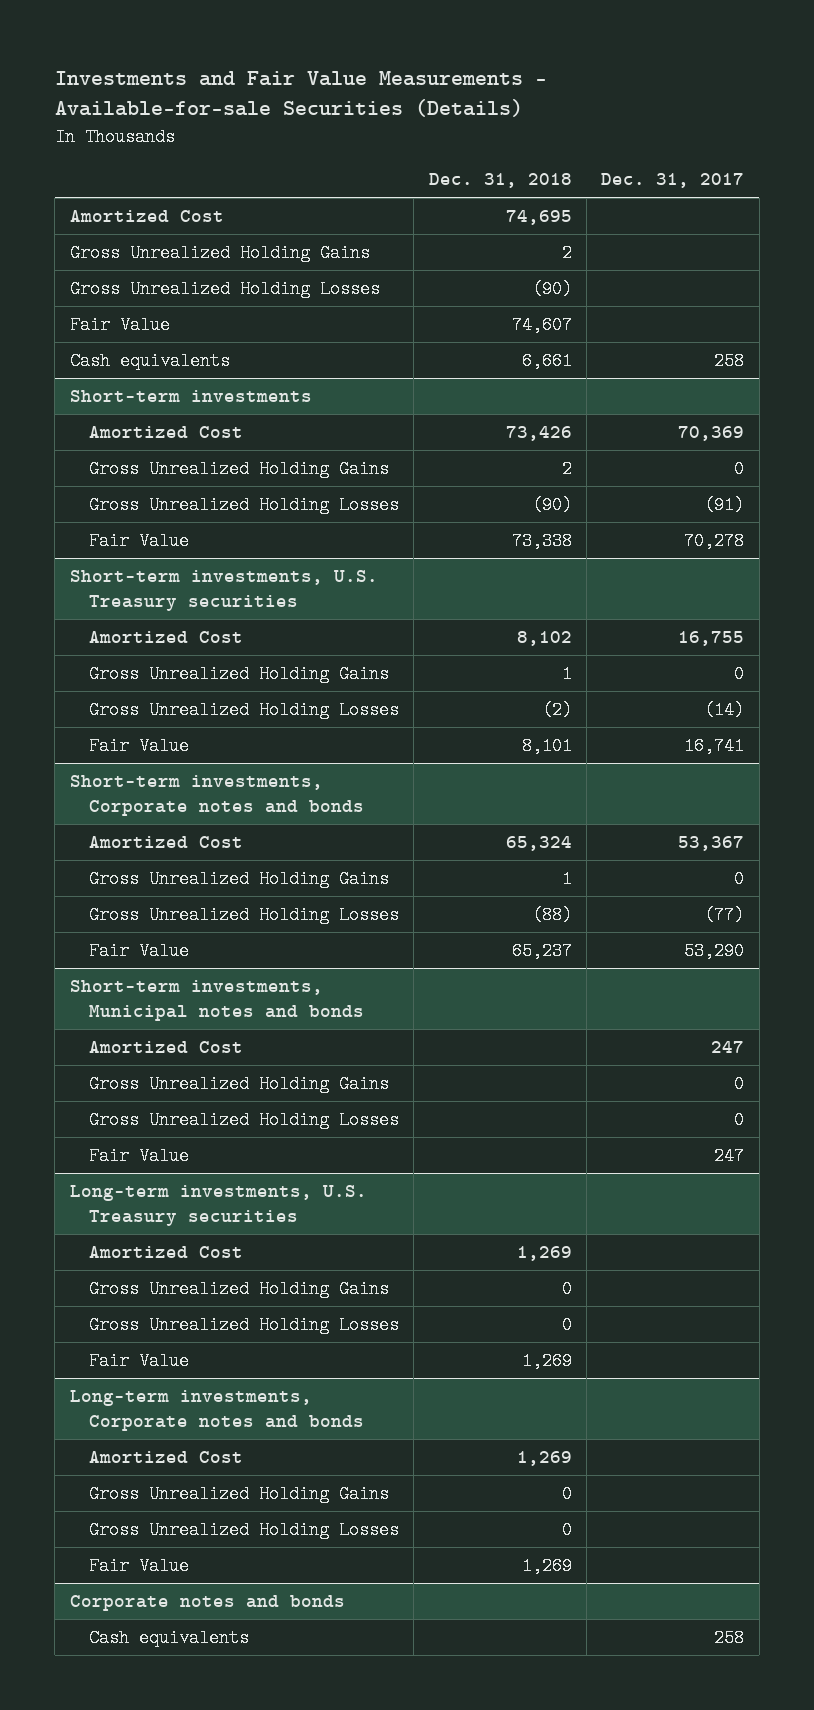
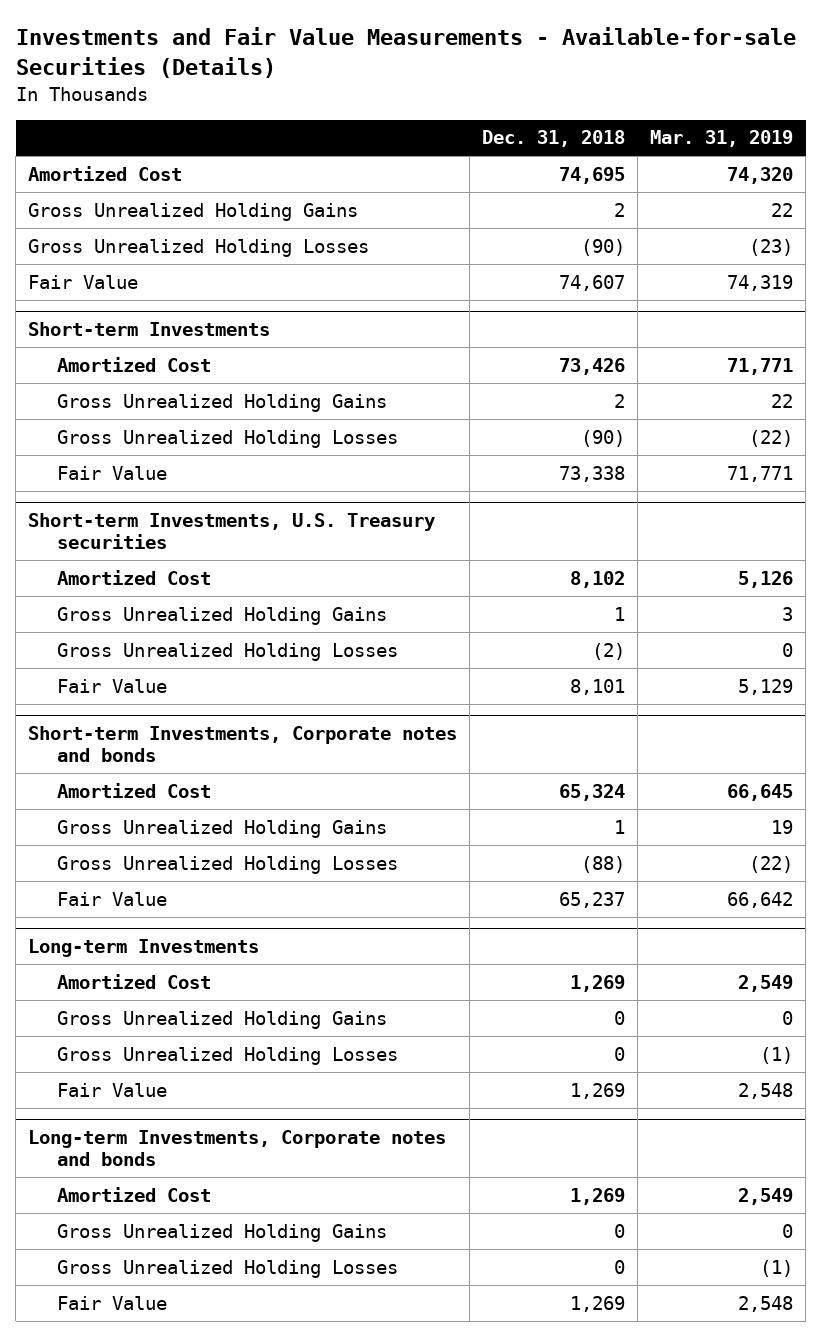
- | Dec. 31, 2018 | Dec. 31, 2017
+ | Dec. 31, 2018 | Mar. 31, 2019
- Cash equivalents | 6,661 | 258
- Short-term investments
+ Short-term Investments
- Short-term investments, U.S. Treasury securities
+ Short-term Investments, U.S. Treasury securities
- Short-term investments, Corporate notes and bonds
+ Short-term Investments, Corporate notes and bonds
- Short-term investments, Municipal notes and bonds
- Amortized Cost | | 247
- Gross Unrealized Holding Gains | | 0
- Gross Unrealized Holding Losses | | 0
- Fair Value | | 247
- Long-term investments, U.S. Treasury securities
+ Long-term Investments
- Long-term investments, Corporate notes and bonds
+ Long-term Investments, Corporate notes and bonds
- Corporate notes and bonds
- Cash equivalents | | 258

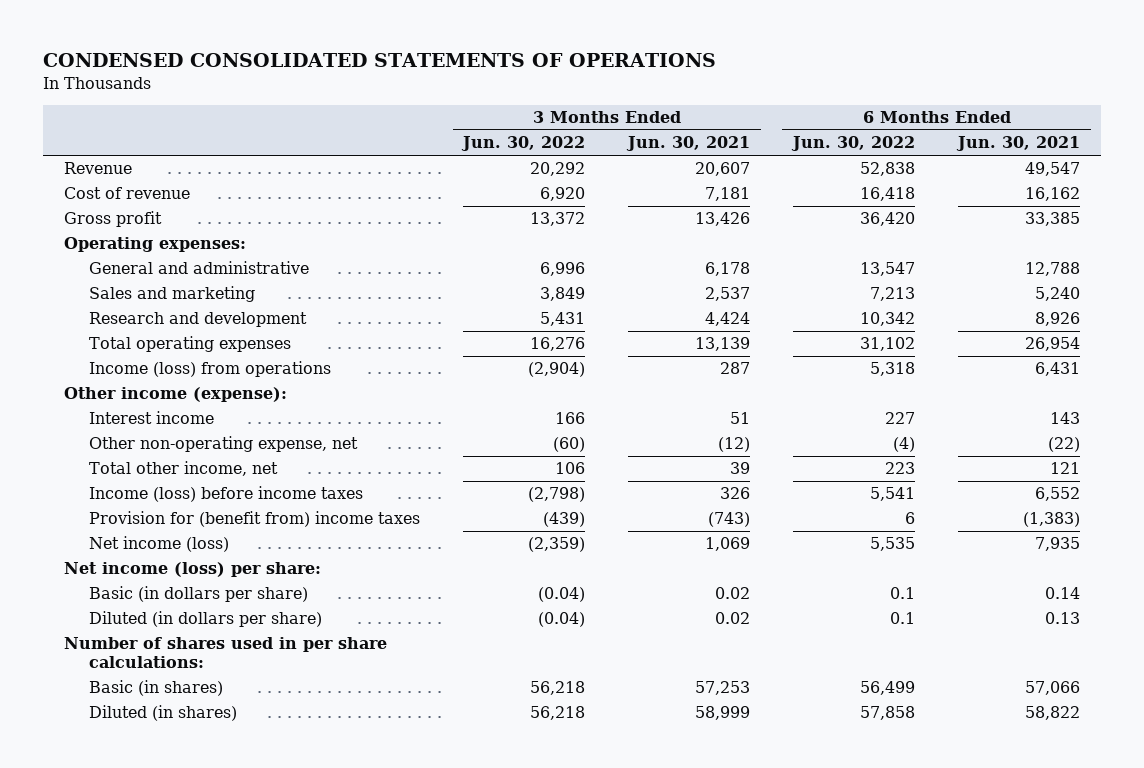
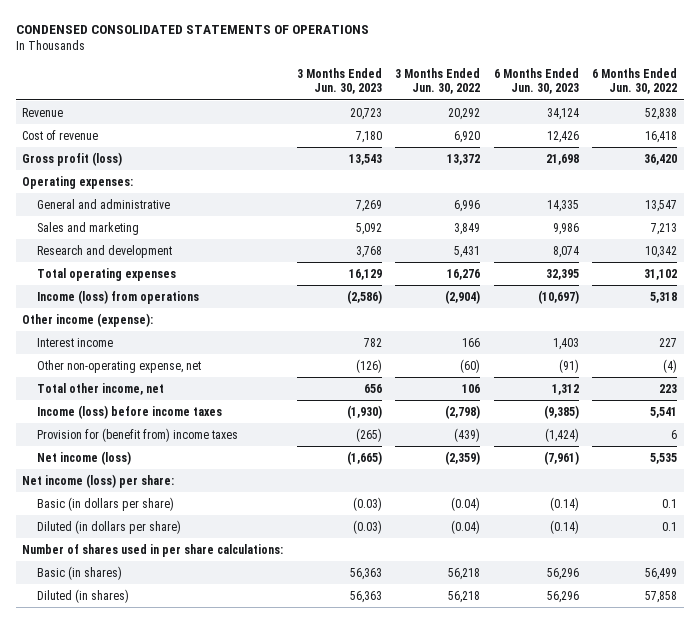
- | 3 Months Ended Jun. 30, 2022 | 3 Months Ended Jun. 30, 2021 | 6 Months Ended Jun. 30, 2022 | 6 Months Ended Jun. 30, 2021
+ | 3 Months Ended Jun. 30, 2023 | 3 Months Ended Jun. 30, 2022 | 6 Months Ended Jun. 30, 2023 | 6 Months Ended Jun. 30, 2022
- Gross profit | 13,372 | 13,426 | 36,420 | 33,385
+ Gross profit (loss) | 13,543 | 13,372 | 21,698 | 36,420

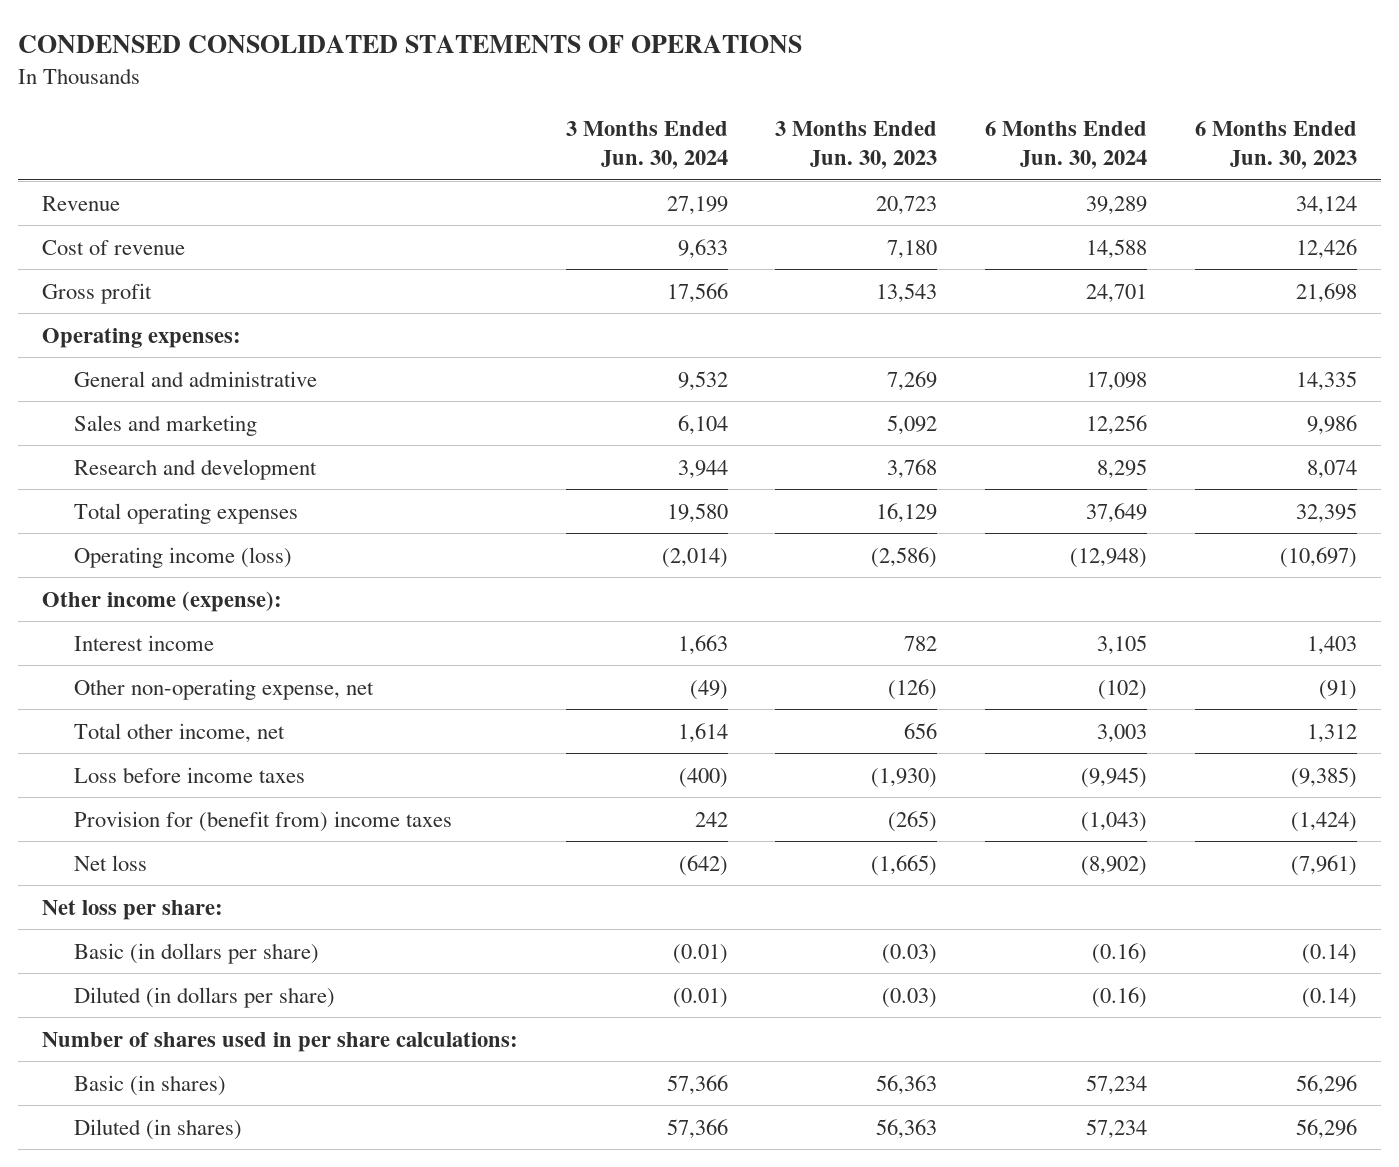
- | 3 Months Ended Jun. 30, 2023 | 3 Months Ended Jun. 30, 2022 | 6 Months Ended Jun. 30, 2023 | 6 Months Ended Jun. 30, 2022
+ | 3 Months Ended Jun. 30, 2024 | 3 Months Ended Jun. 30, 2023 | 6 Months Ended Jun. 30, 2024 | 6 Months Ended Jun. 30, 2023
- Gross profit (loss) | 13,543 | 13,372 | 21,698 | 36,420
+ Gross profit | 17,566 | 13,543 | 24,701 | 21,698
- Income (loss) from operations | (2,586) | (2,904) | (10,697) | 5,318
+ Operating income (loss) | (2,014) | (2,586) | (12,948) | (10,697)
- Income (loss) before income taxes | (1,930) | (2,798) | (9,385) | 5,541
+ Loss before income taxes | (400) | (1,930) | (9,945) | (9,385)
- Net income (loss) | (1,665) | (2,359) | (7,961) | 5,535
- Net income (loss) per share:
+ Net loss | (642) | (1,665) | (8,902) | (7,961)
+ Net loss per share:

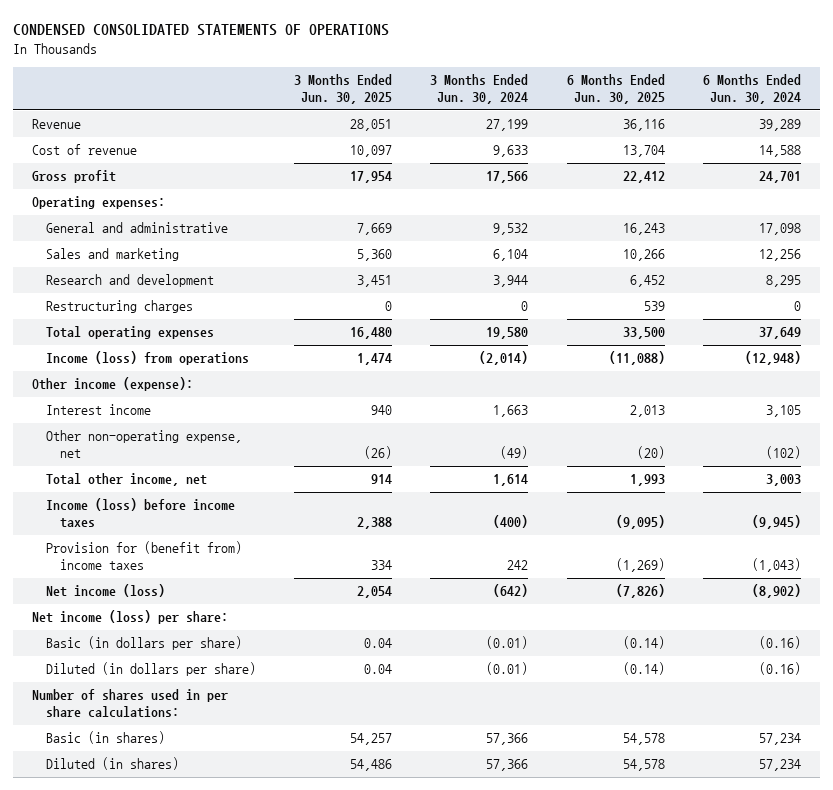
- | 3 Months Ended Jun. 30, 2024 | 3 Months Ended Jun. 30, 2023 | 6 Months Ended Jun. 30, 2024 | 6 Months Ended Jun. 30, 2023
+ | 3 Months Ended Jun. 30, 2025 | 3 Months Ended Jun. 30, 2024 | 6 Months Ended Jun. 30, 2025 | 6 Months Ended Jun. 30, 2024
+ Restructuring charges | 0 | 0 | 539 | 0
- Operating income (loss) | (2,014) | (2,586) | (12,948) | (10,697)
+ Income (loss) from operations | 1,474 | (2,014) | (11,088) | (12,948)
- Loss before income taxes | (400) | (1,930) | (9,945) | (9,385)
+ Income (loss) before income taxes | 2,388 | (400) | (9,095) | (9,945)
- Net loss | (642) | (1,665) | (8,902) | (7,961)
- Net loss per share:
+ Net income (loss) | 2,054 | (642) | (7,826) | (8,902)
+ Net income (loss) per share:

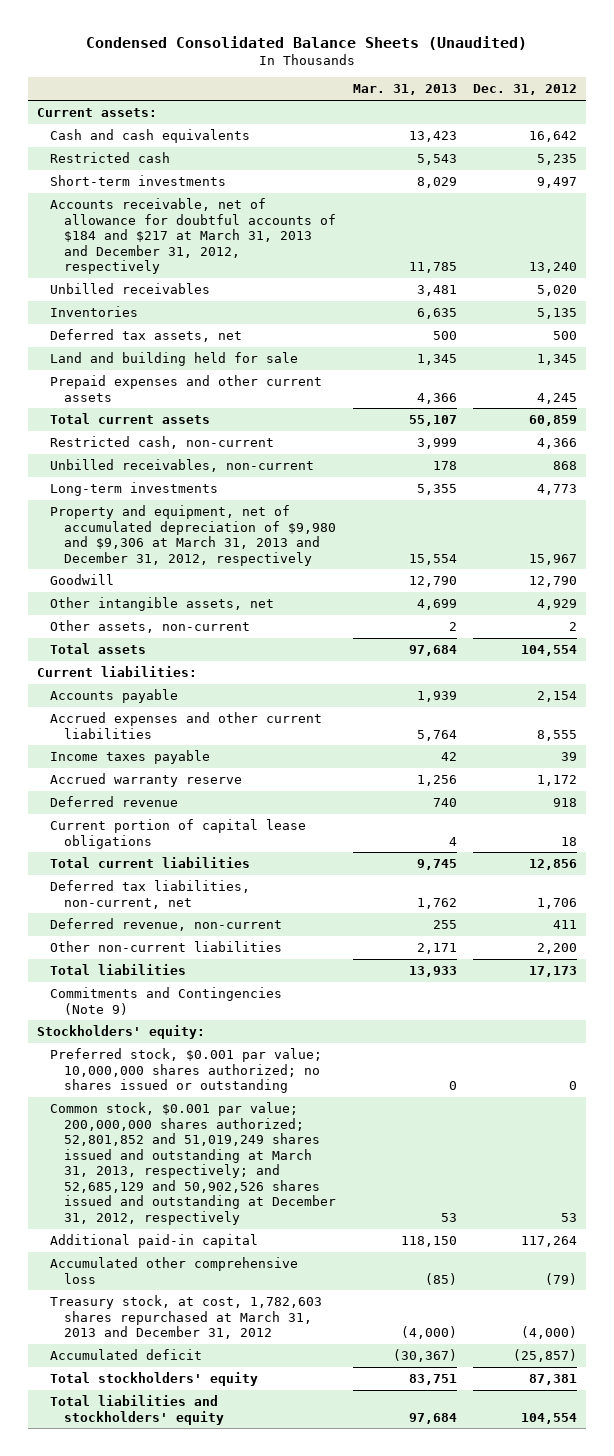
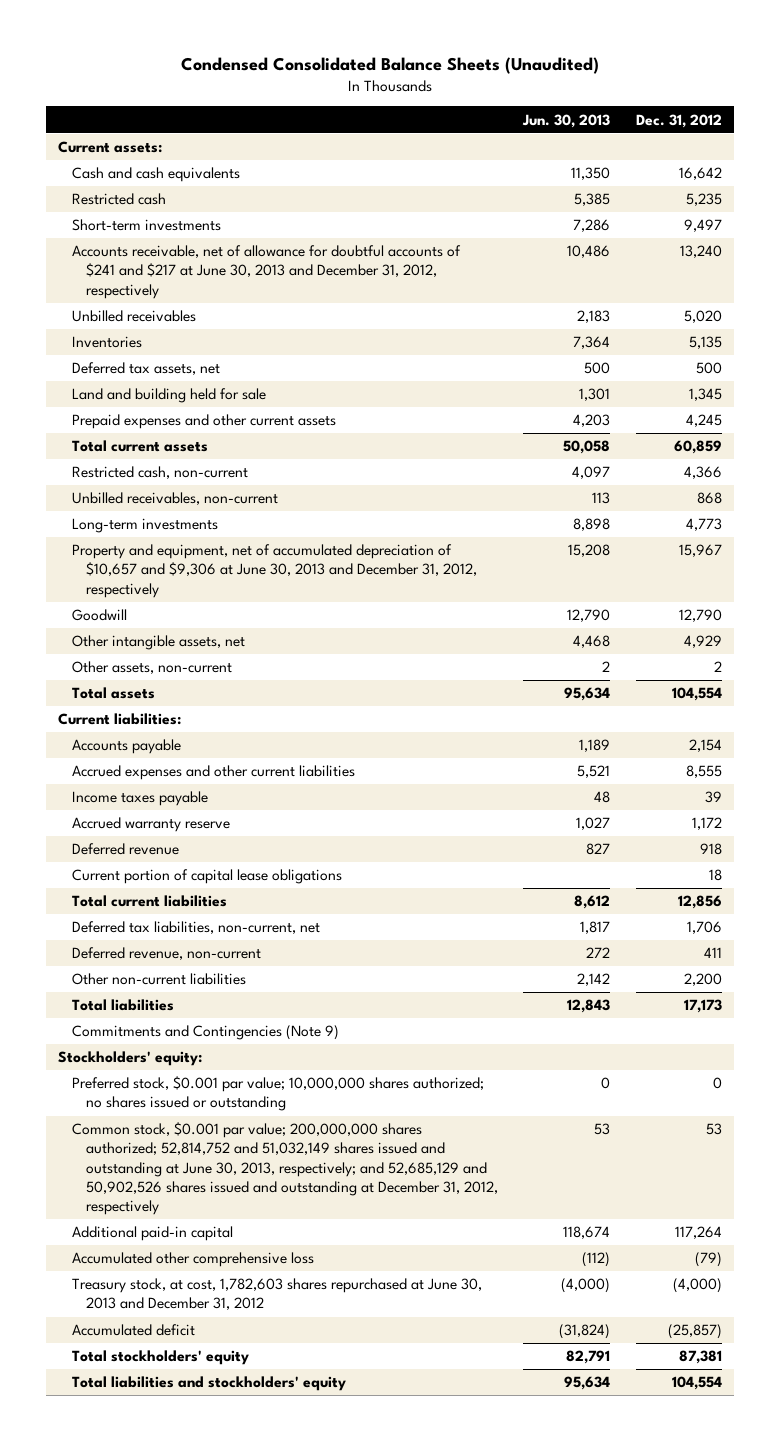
- | Mar. 31, 2013 | Dec. 31, 2012
+ | Jun. 30, 2013 | Dec. 31, 2012
- Accounts receivable, net of allowance for doubtful accounts of $184 and $217 at March 31, 2013 and December 31, 2012, respectively | 11,785 | 13,240
+ Accounts receivable, net of allowance for doubtful accounts of $241 and $217 at June 30, 2013 and December 31, 2012, respectively | 10,486 | 13,240
- Property and equipment, net of accumulated depreciation of $9,980 and $9,306 at March 31, 2013 and December 31, 2012, respectively | 15,554 | 15,967
+ Property and equipment, net of accumulated depreciation of $10,657 and $9,306 at June 30, 2013 and December 31, 2012, respectively | 15,208 | 15,967
- Common stock, $0.001 par value; 200,000,000 shares authorized; 52,801,852 and 51,019,249 shares issued and outstanding at March 31, 2013, respectively; and 52,685,129 and 50,902,526 shares issued and outstanding at December 31, 2012, respectively | 53 | 53
+ Common stock, $0.001 par value; 200,000,000 shares authorized; 52,814,752 and 51,032,149 shares issued and outstanding at June 30, 2013, respectively; and 52,685,129 and 50,902,526 shares issued and outstanding at December 31, 2012, respectively | 53 | 53
- Treasury stock, at cost, 1,782,603 shares repurchased at March 31, 2013 and December 31, 2012 | (4,000) | (4,000)
+ Treasury stock, at cost, 1,782,603 shares repurchased at June 30, 2013 and December 31, 2012 | (4,000) | (4,000)

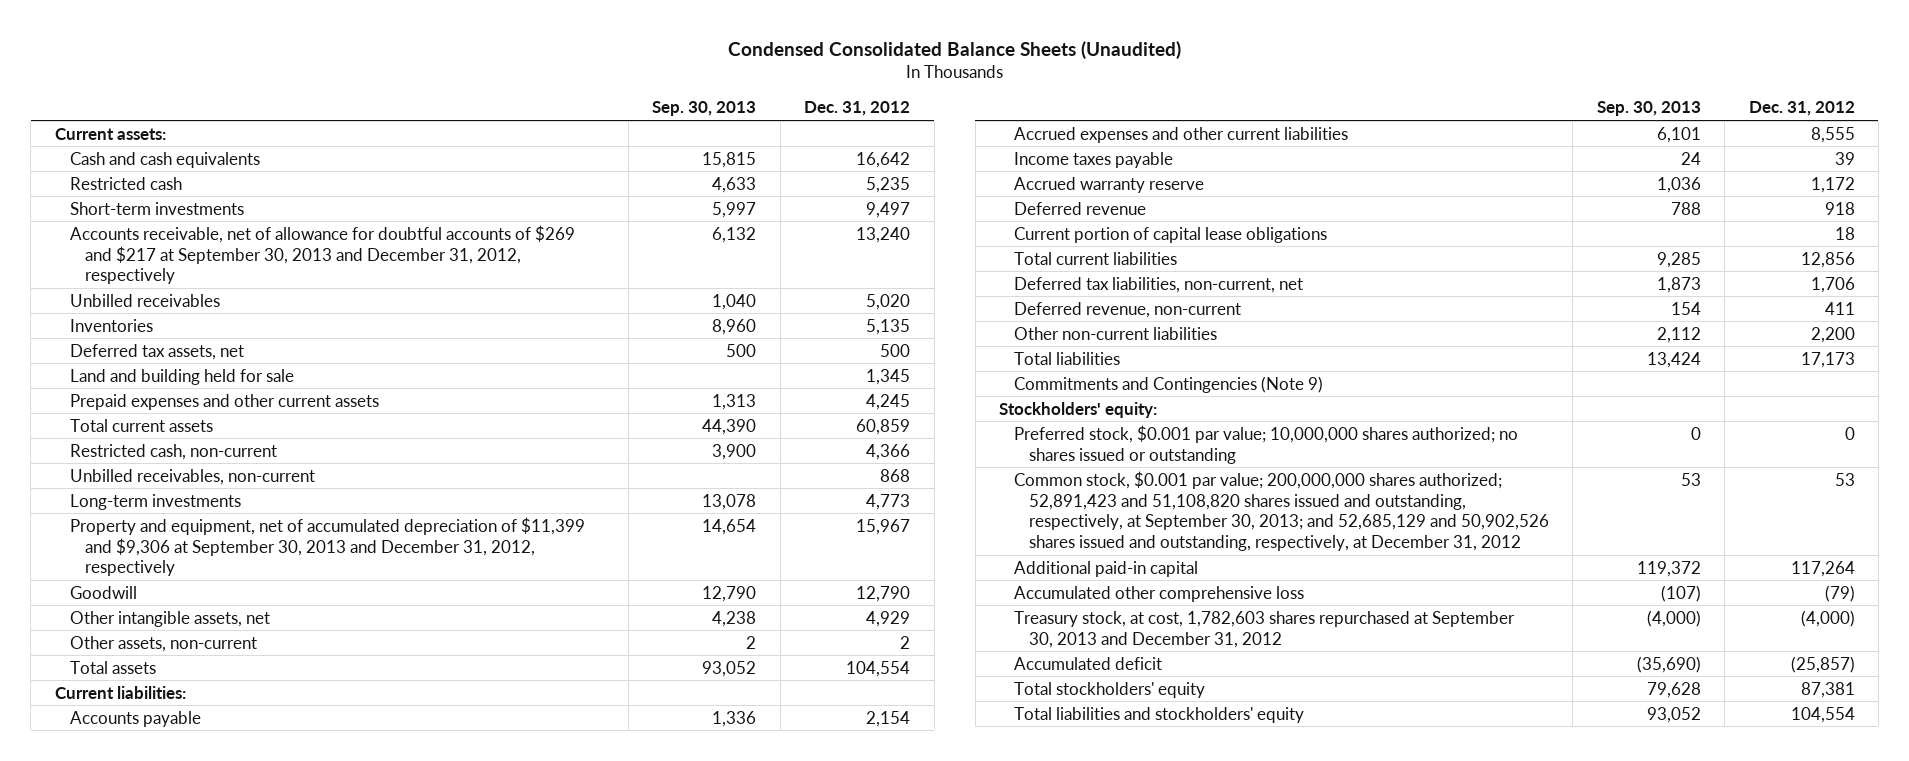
- | Jun. 30, 2013 | Dec. 31, 2012
+ | Sep. 30, 2013 | Dec. 31, 2012
- Accounts receivable, net of allowance for doubtful accounts of $241 and $217 at June 30, 2013 and December 31, 2012, respectively | 10,486 | 13,240
+ Accounts receivable, net of allowance for doubtful accounts of $269 and $217 at September 30, 2013 and December 31, 2012, respectively | 6,132 | 13,240
- Property and equipment, net of accumulated depreciation of $10,657 and $9,306 at June 30, 2013 and December 31, 2012, respectively | 15,208 | 15,967
+ Property and equipment, net of accumulated depreciation of $11,399 and $9,306 at September 30, 2013 and December 31, 2012, respectively | 14,654 | 15,967
- Common stock, $0.001 par value; 200,000,000 shares authorized; 52,814,752 and 51,032,149 shares issued and outstanding at June 30, 2013, respectively; and 52,685,129 and 50,902,526 shares issued and outstanding at December 31, 2012, respectively | 53 | 53
+ Common stock, $0.001 par value; 200,000,000 shares authorized; 52,891,423 and 51,108,820 shares issued and outstanding, respectively, at September 30, 2013; and 52,685,129 and 50,902,526 shares issued and outstanding, respectively, at December 31, 2012 | 53 | 53
- Treasury stock, at cost, 1,782,603 shares repurchased at June 30, 2013 and December 31, 2012 | (4,000) | (4,000)
+ Treasury stock, at cost, 1,782,603 shares repurchased at September 30, 2013 and December 31, 2012 | (4,000) | (4,000)

